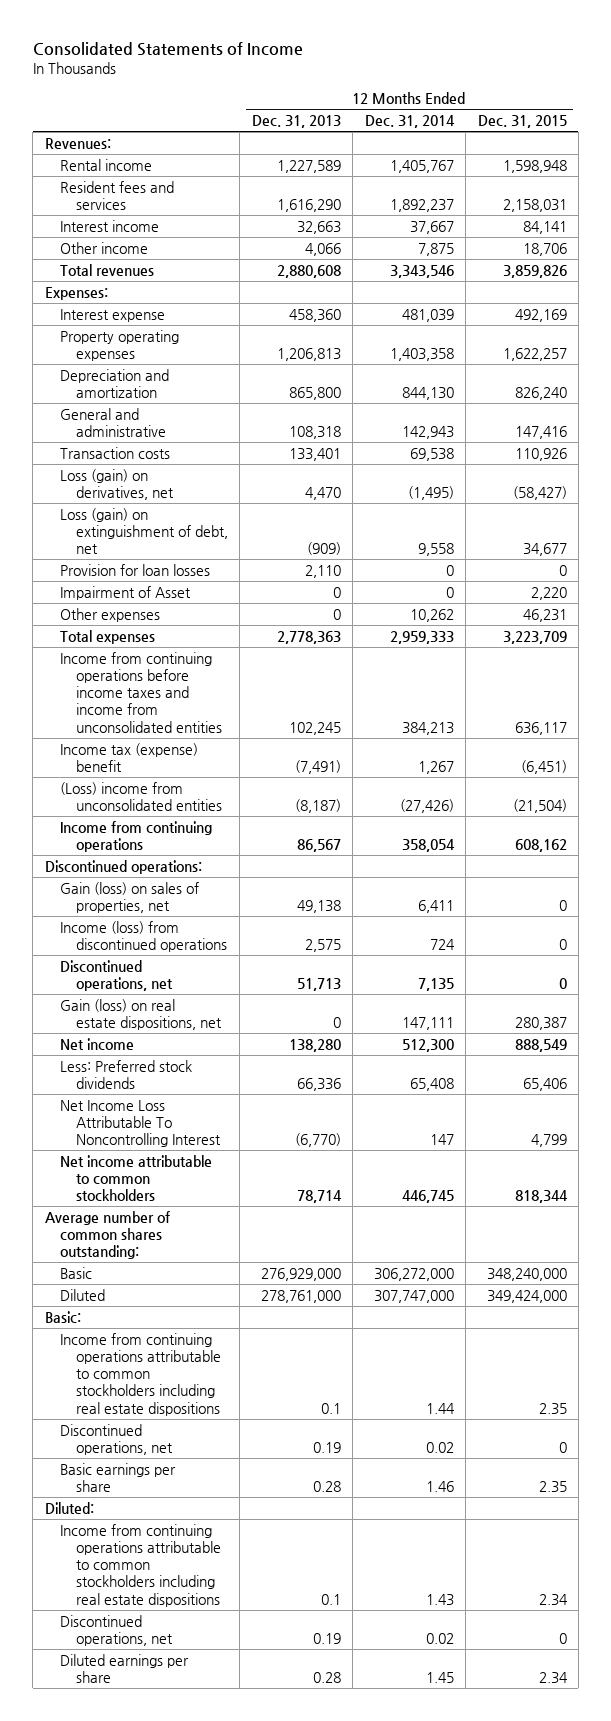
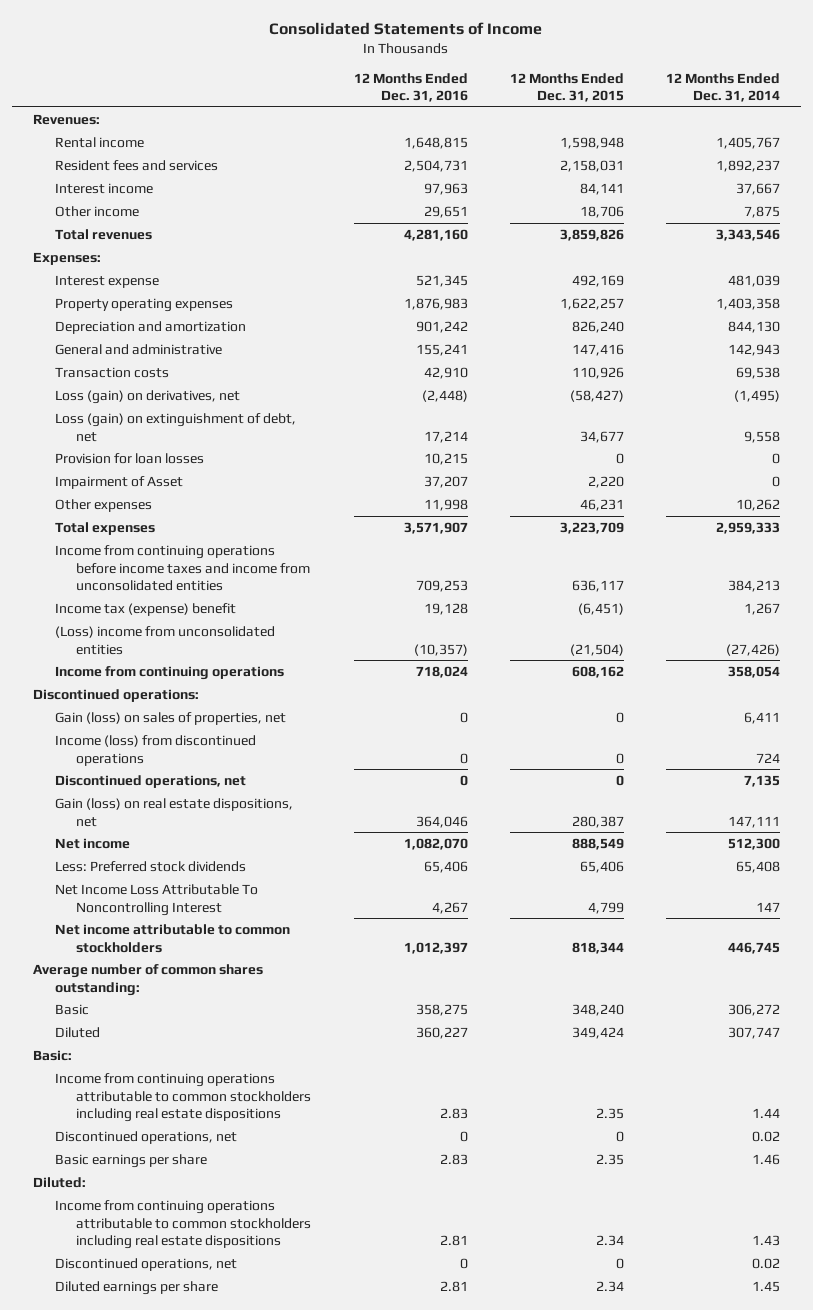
- | 12 Months Ended Dec. 31, 2013 | 12 Months Ended Dec. 31, 2014 | 12 Months Ended Dec. 31, 2015
+ | 12 Months Ended Dec. 31, 2016 | 12 Months Ended Dec. 31, 2015 | 12 Months Ended Dec. 31, 2014
- Basic | 276,929,000 | 306,272,000 | 348,240,000
- Diluted | 278,761,000 | 307,747,000 | 349,424,000
+ Basic | 358,275 | 348,240 | 306,272
+ Diluted | 360,227 | 349,424 | 307,747

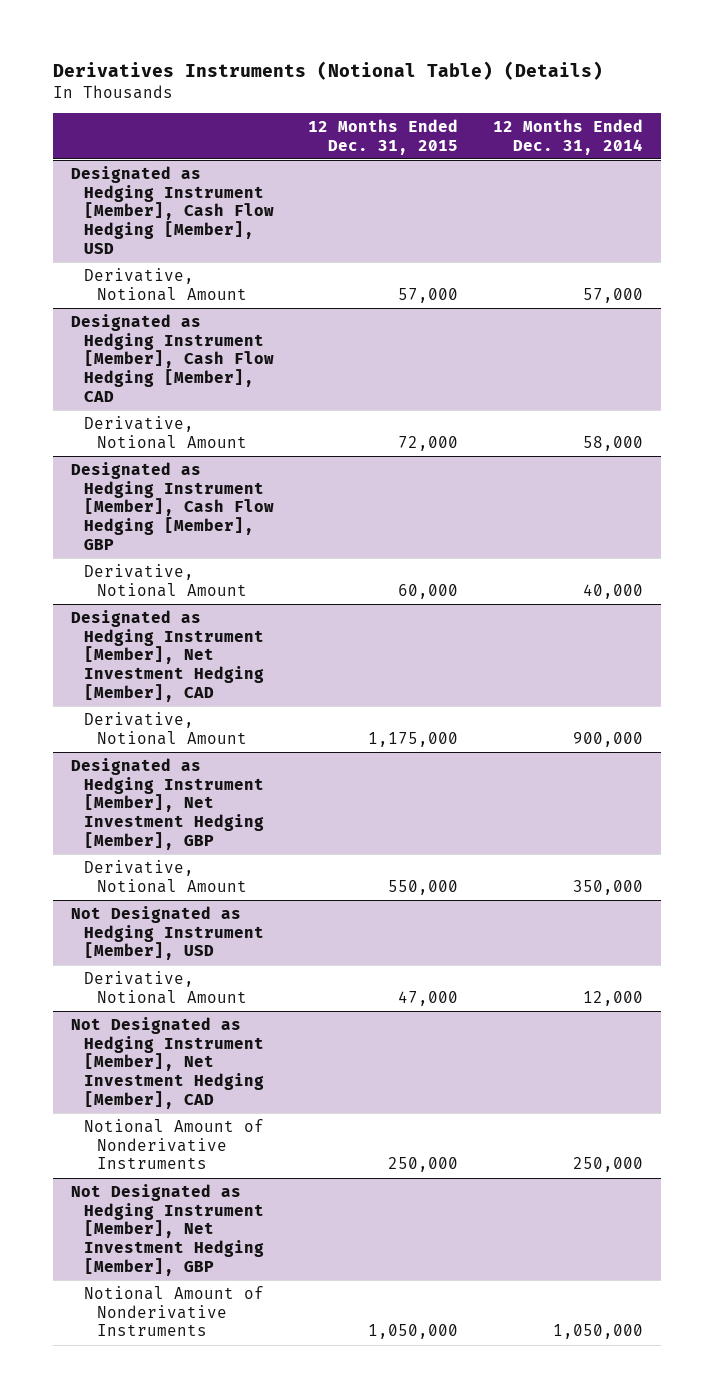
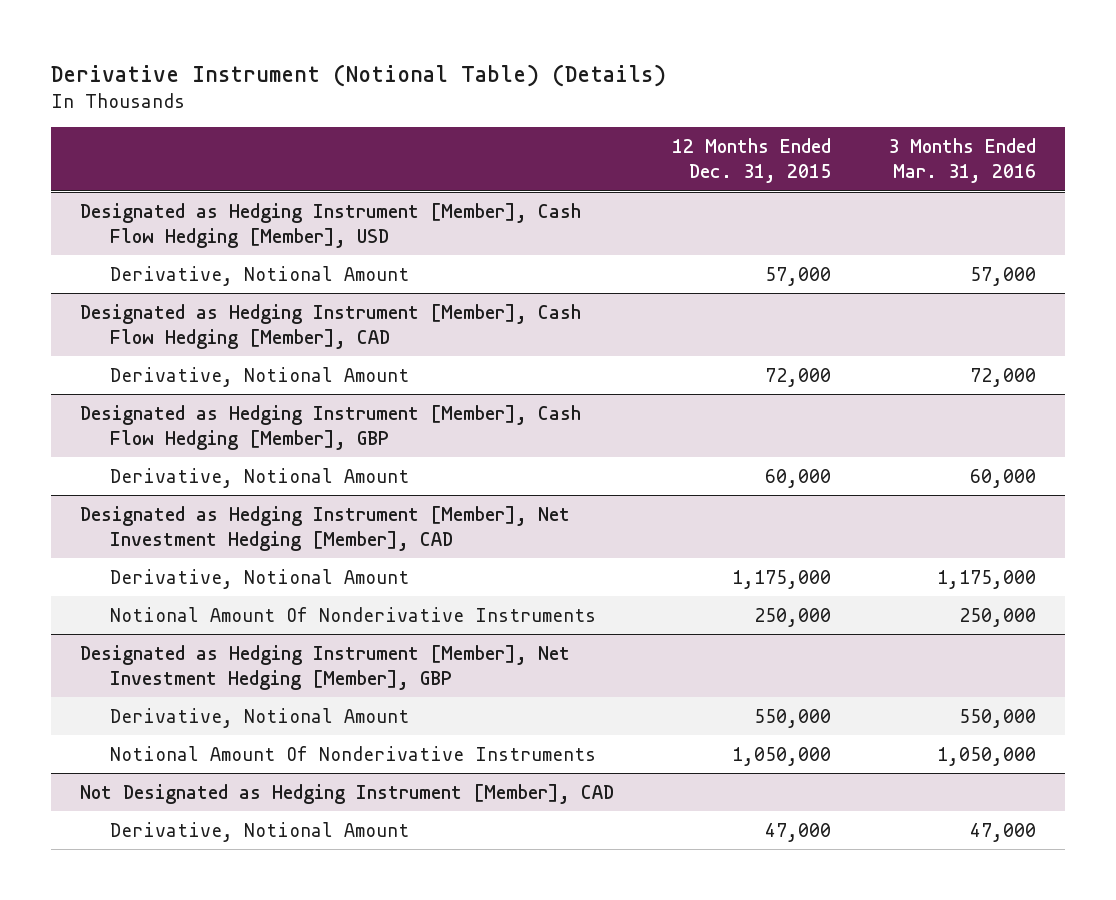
- Derivatives Instruments (Notional Table) (Details)
+ Derivative Instrument (Notional Table) (Details)
- | 12 Months Ended Dec. 31, 2015 | 12 Months Ended Dec. 31, 2014
+ | 12 Months Ended Dec. 31, 2015 | 3 Months Ended Mar. 31, 2016
@ Designated as Hedging Instrument [Member], Net Investment Hedging [Member], CAD
+ Notional Amount Of Nonderivative Instruments | 250,000 | 250,000
- Not Designated as Hedging Instrument [Member], USD
@ Designated as Hedging Instrument [Member], Net Investment Hedging [Member], GBP
+ Notional Amount Of Nonderivative Instruments | 1,050,000 | 1,050,000
+ Not Designated as Hedging Instrument [Member], CAD
- Not Designated as Hedging Instrument [Member], Net Investment Hedging [Member], CAD
- Notional Amount of Nonderivative Instruments | 250,000 | 250,000
- Not Designated as Hedging Instrument [Member], Net Investment Hedging [Member], GBP
- Notional Amount of Nonderivative Instruments | 1,050,000 | 1,050,000

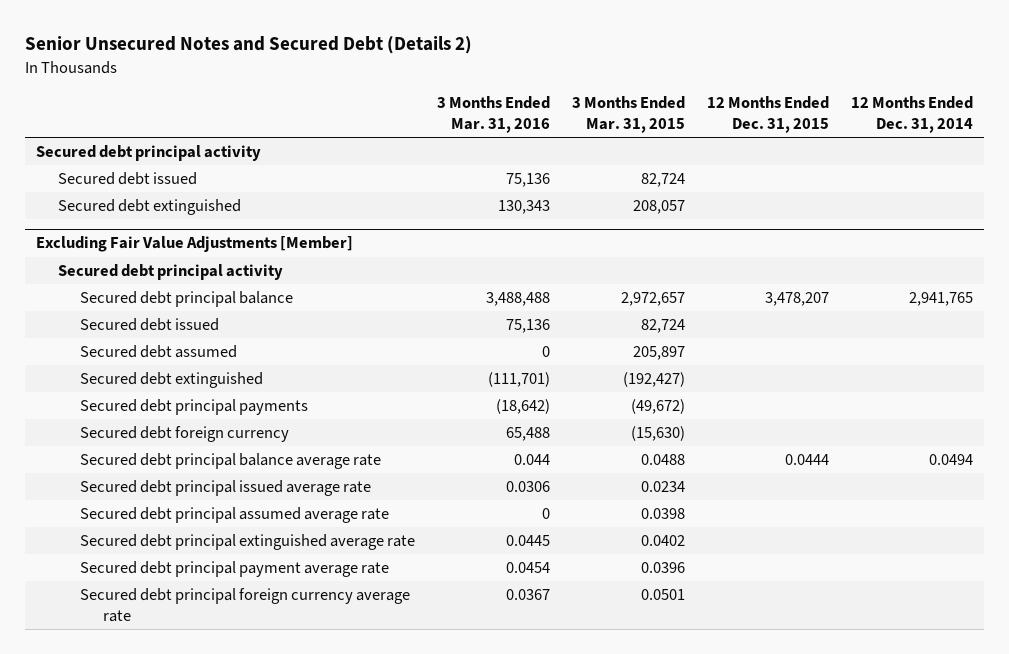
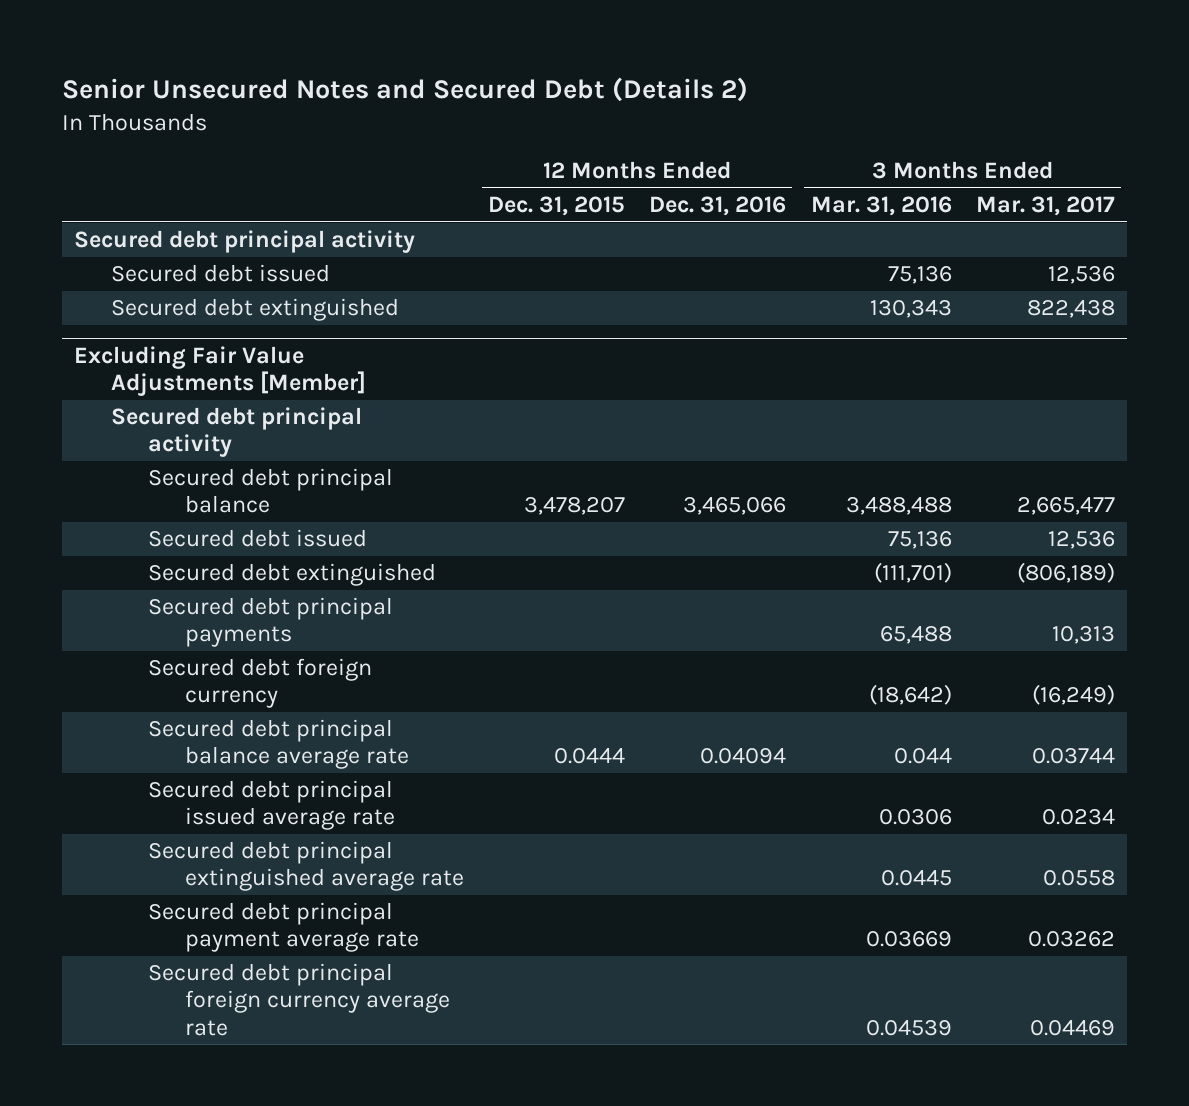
- | 3 Months Ended Mar. 31, 2016 | 3 Months Ended Mar. 31, 2015 | 12 Months Ended Dec. 31, 2015 | 12 Months Ended Dec. 31, 2014
+ | 12 Months Ended Dec. 31, 2015 | 12 Months Ended Dec. 31, 2016 | 3 Months Ended Mar. 31, 2016 | 3 Months Ended Mar. 31, 2017
@ Excluding Fair Value Adjustments [Member]
- Secured debt assumed | 0 | 205,897 | |
- Secured debt principal payments | (18,642) | (49,672) | |
- Secured debt foreign currency | 65,488 | (15,630) | |
+ Secured debt principal payments | | | 65,488 | 10,313
+ Secured debt foreign currency | | | (18,642) | (16,249)
- Secured debt principal assumed average rate | 0 | 0.0398 | |
- Secured debt principal payment average rate | 0.0454 | 0.0396 | |
- Secured debt principal foreign currency average rate | 0.0367 | 0.0501 | |
+ Secured debt principal payment average rate | | | 0.03669 | 0.03262
+ Secured debt principal foreign currency average rate | | | 0.04539 | 0.04469

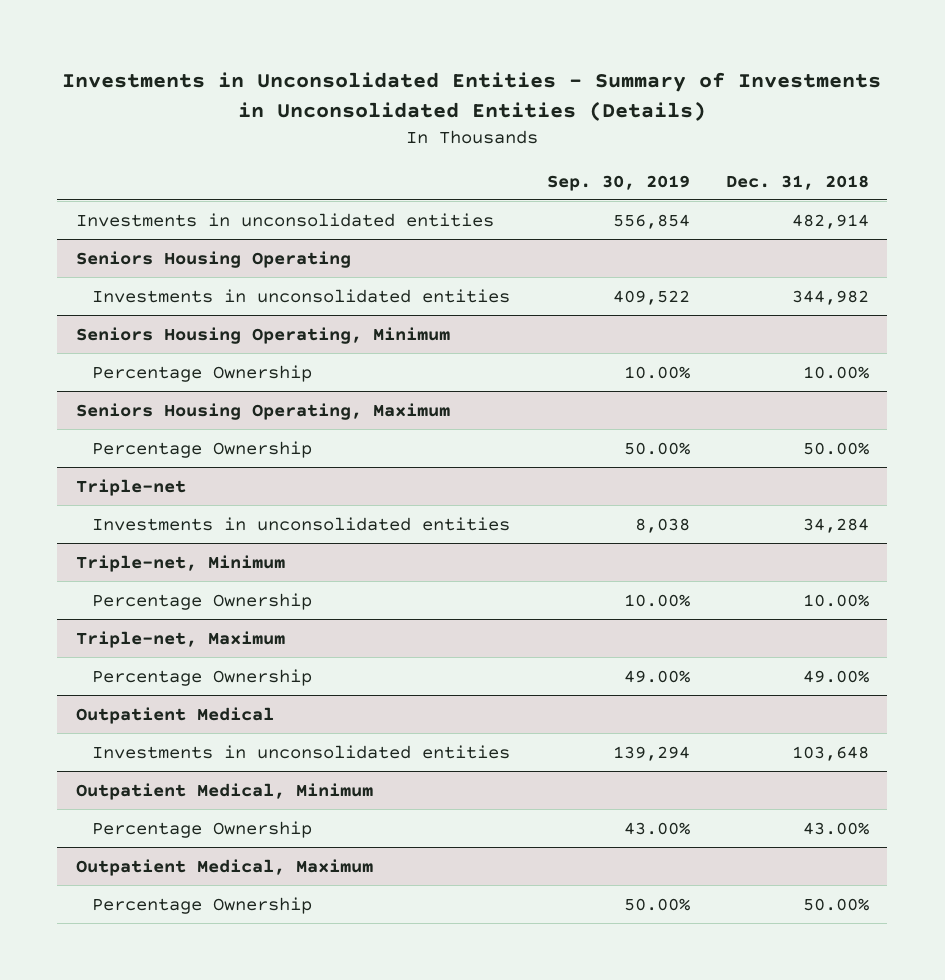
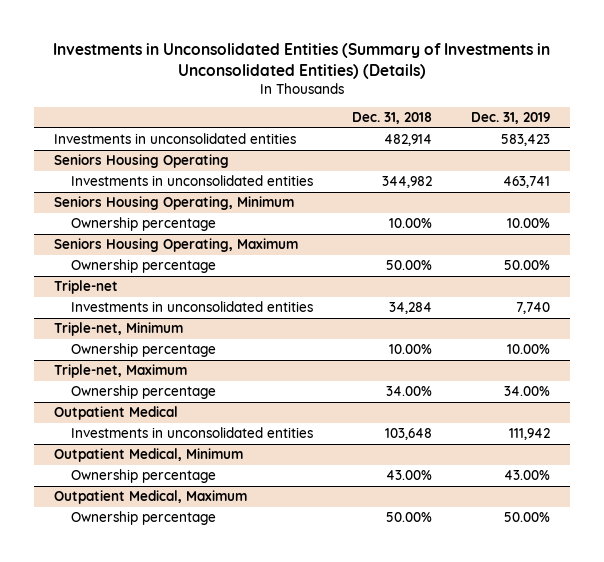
- Investments in Unconsolidated Entities - Summary of Investments in Unconsolidated Entities (Details)
+ Investments in Unconsolidated Entities (Summary of Investments in Unconsolidated Entities) (Details)
- | Sep. 30, 2019 | Dec. 31, 2018
+ | Dec. 31, 2018 | Dec. 31, 2019
@ Seniors Housing Operating, Minimum
- Percentage Ownership | 10.00% | 10.00%
+ Ownership percentage | 10.00% | 10.00%
@ Seniors Housing Operating, Maximum
- Percentage Ownership | 50.00% | 50.00%
+ Ownership percentage | 50.00% | 50.00%
@ Triple-net, Minimum
- Percentage Ownership | 10.00% | 10.00%
+ Ownership percentage | 10.00% | 10.00%
@ Triple-net, Maximum
- Percentage Ownership | 49.00% | 49.00%
+ Ownership percentage | 34.00% | 34.00%
@ Outpatient Medical, Minimum
- Percentage Ownership | 43.00% | 43.00%
+ Ownership percentage | 43.00% | 43.00%
@ Outpatient Medical, Maximum
- Percentage Ownership | 50.00% | 50.00%
+ Ownership percentage | 50.00% | 50.00%

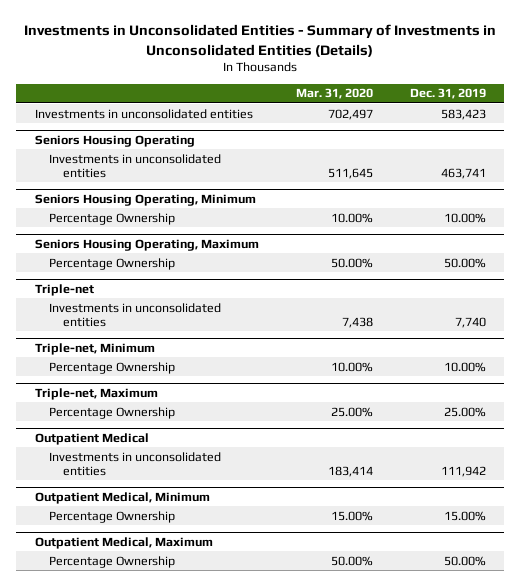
- Investments in Unconsolidated Entities (Summary of Investments in Unconsolidated Entities) (Details)
+ Investments in Unconsolidated Entities - Summary of Investments in Unconsolidated Entities (Details)
- | Dec. 31, 2018 | Dec. 31, 2019
+ | Mar. 31, 2020 | Dec. 31, 2019
@ Seniors Housing Operating, Minimum
- Ownership percentage | 10.00% | 10.00%
+ Percentage Ownership | 10.00% | 10.00%
@ Seniors Housing Operating, Maximum
- Ownership percentage | 50.00% | 50.00%
+ Percentage Ownership | 50.00% | 50.00%
@ Triple-net, Minimum
- Ownership percentage | 10.00% | 10.00%
+ Percentage Ownership | 10.00% | 10.00%
@ Triple-net, Maximum
- Ownership percentage | 34.00% | 34.00%
+ Percentage Ownership | 25.00% | 25.00%
@ Outpatient Medical, Minimum
- Ownership percentage | 43.00% | 43.00%
+ Percentage Ownership | 15.00% | 15.00%
@ Outpatient Medical, Maximum
- Ownership percentage | 50.00% | 50.00%
+ Percentage Ownership | 50.00% | 50.00%

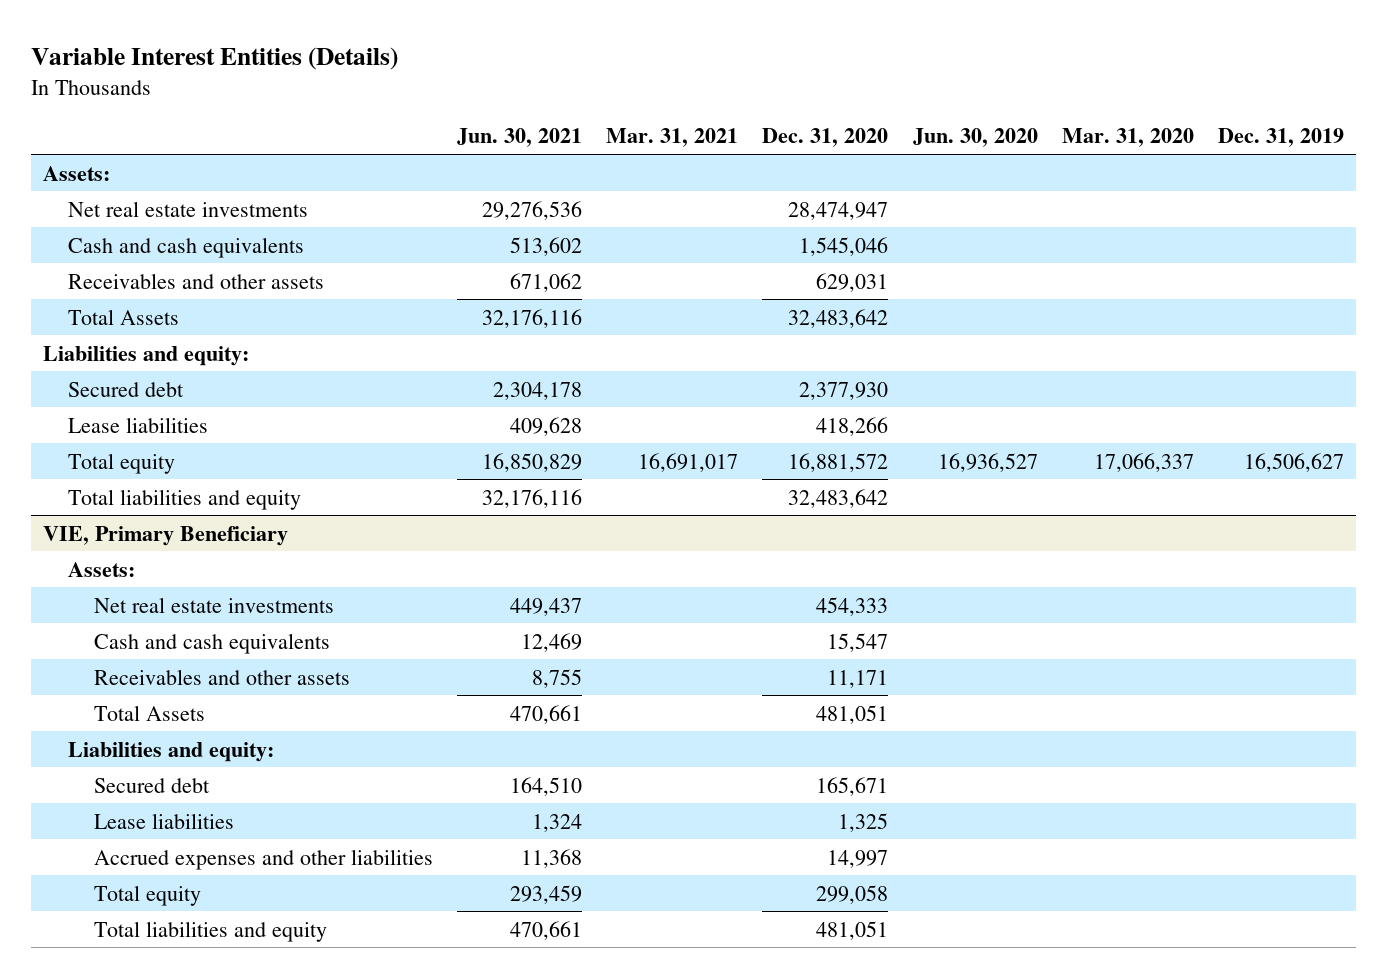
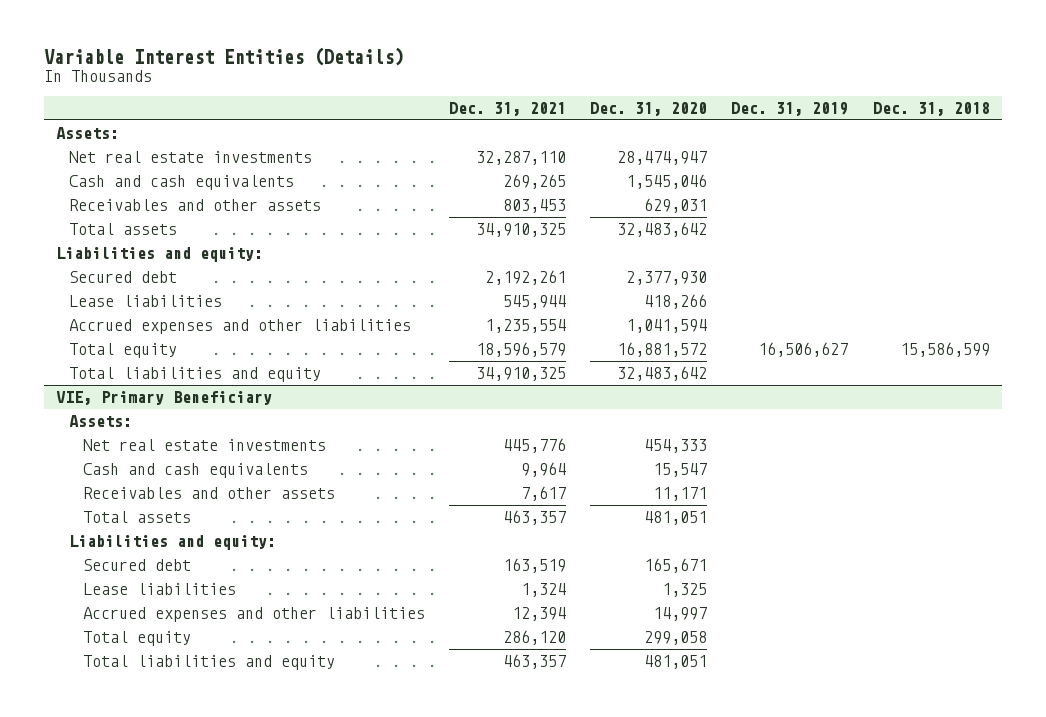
- | Jun. 30, 2021 | Mar. 31, 2021 | Dec. 31, 2020 | Jun. 30, 2020 | Mar. 31, 2020 | Dec. 31, 2019
+ | Dec. 31, 2021 | Dec. 31, 2020 | Dec. 31, 2019 | Dec. 31, 2018
- Total Assets | 32,176,116 | | 32,483,642 | | |
+ Total assets | 34,910,325 | 32,483,642 | |
+ Accrued expenses and other liabilities | 1,235,554 | 1,041,594 | |
@ VIE, Primary Beneficiary
- Total Assets | 470,661 | | 481,051 | | |
+ Total assets | 463,357 | 481,051 | |

